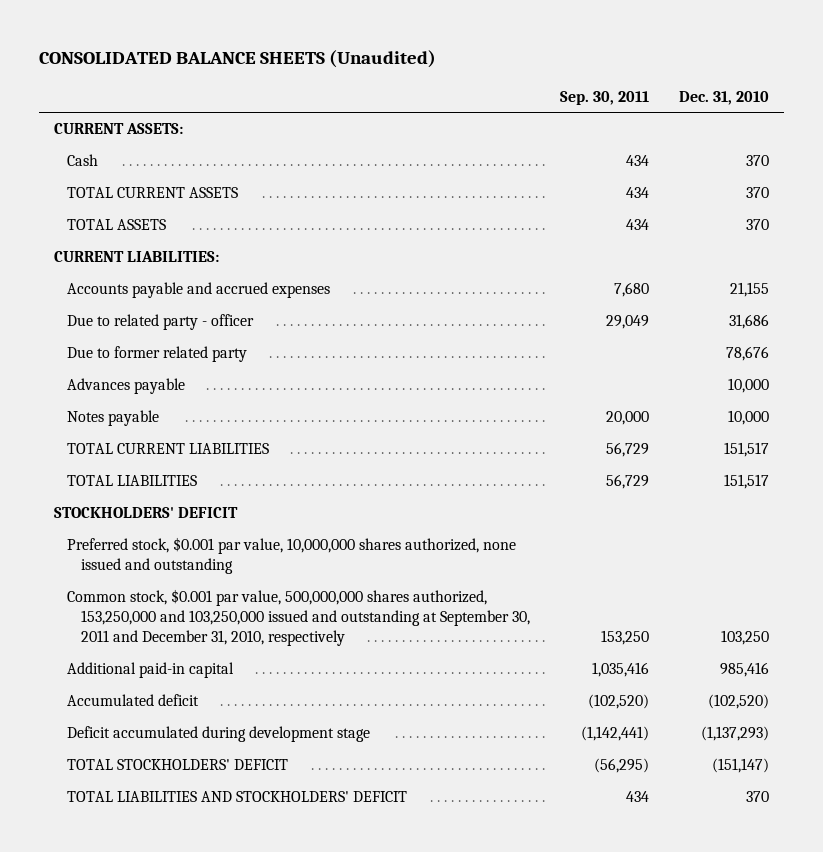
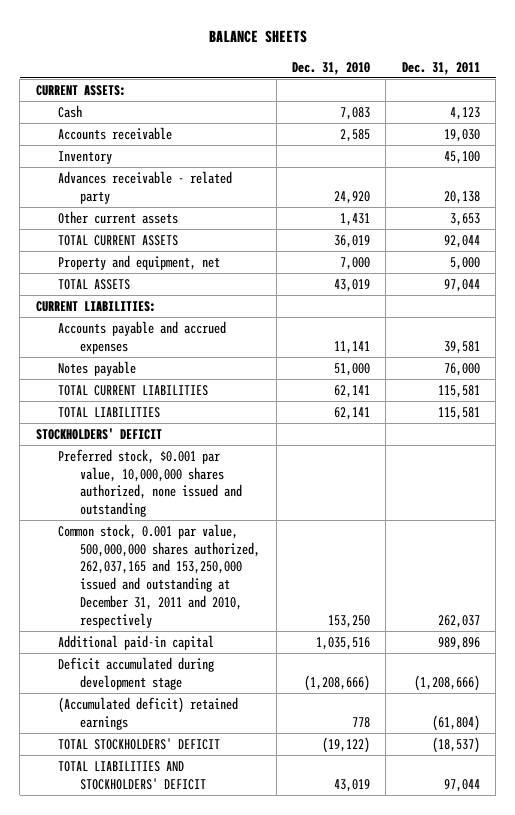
- CONSOLIDATED BALANCE SHEETS (Unaudited)
+ BALANCE SHEETS
- | Sep. 30, 2011 | Dec. 31, 2010
+ | Dec. 31, 2010 | Dec. 31, 2011
- Cash | 434 | 370
- TOTAL CURRENT ASSETS | 434 | 370
- TOTAL ASSETS | 434 | 370
+ Cash | 7,083 | 4,123
+ Accounts receivable | 2,585 | 19,030
+ Inventory | | 45,100
+ Advances receivable - related party | 24,920 | 20,138
+ Other current assets | 1,431 | 3,653
+ TOTAL CURRENT ASSETS | 36,019 | 92,044
+ Property and equipment, net | 7,000 | 5,000
+ TOTAL ASSETS | 43,019 | 97,044
- Accounts payable and accrued expenses | 7,680 | 21,155
- Due to related party - officer | 29,049 | 31,686
- Due to former related party | | 78,676
- Advances payable | | 10,000
- Notes payable | 20,000 | 10,000
- TOTAL CURRENT LIABILITIES | 56,729 | 151,517
- TOTAL LIABILITIES | 56,729 | 151,517
+ Accounts payable and accrued expenses | 11,141 | 39,581
+ Notes payable | 51,000 | 76,000
+ TOTAL CURRENT LIABILITIES | 62,141 | 115,581
+ TOTAL LIABILITIES | 62,141 | 115,581
- Common stock, $0.001 par value, 500,000,000 shares authorized, 153,250,000 and 103,250,000 issued and outstanding at September 30, 2011 and December 31, 2010, respectively | 153,250 | 103,250
- Additional paid-in capital | 1,035,416 | 985,416
- Accumulated deficit | (102,520) | (102,520)
- Deficit accumulated during development stage | (1,142,441) | (1,137,293)
- TOTAL STOCKHOLDERS' DEFICIT | (56,295) | (151,147)
- TOTAL LIABILITIES AND STOCKHOLDERS' DEFICIT | 434 | 370
+ Common stock, 0.001 par value, 500,000,000 shares authorized, 262,037,165 and 153,250,000 issued and outstanding at December 31, 2011 and 2010, respectively | 153,250 | 262,037
+ Additional paid-in capital | 1,035,516 | 989,896
+ Deficit accumulated during development stage | (1,208,666) | (1,208,666)
+ (Accumulated deficit) retained earnings | 778 | (61,804)
+ TOTAL STOCKHOLDERS' DEFICIT | (19,122) | (18,537)
+ TOTAL LIABILITIES AND STOCKHOLDERS' DEFICIT | 43,019 | 97,044

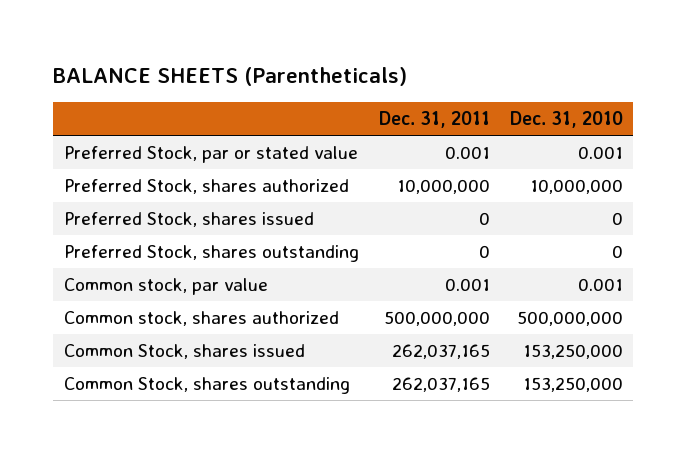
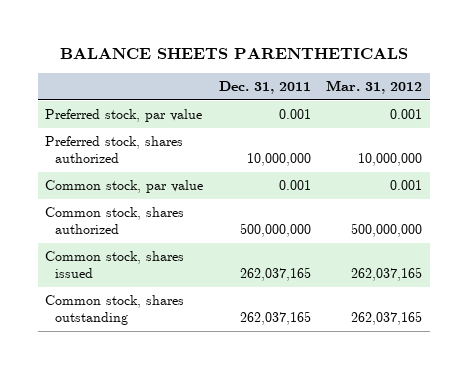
- BALANCE SHEETS (Parentheticals)
+ BALANCE SHEETS PARENTHETICALS
- | Dec. 31, 2011 | Dec. 31, 2010
+ | Dec. 31, 2011 | Mar. 31, 2012
- Preferred Stock, par or stated value | 0.001 | 0.001
- Preferred Stock, shares authorized | 10,000,000 | 10,000,000
- Preferred Stock, shares issued | 0 | 0
- Preferred Stock, shares outstanding | 0 | 0
+ Preferred stock, par value | 0.001 | 0.001
+ Preferred stock, shares authorized | 10,000,000 | 10,000,000
- Common Stock, shares issued | 262,037,165 | 153,250,000
- Common Stock, shares outstanding | 262,037,165 | 153,250,000
+ Common stock, shares issued | 262,037,165 | 262,037,165
+ Common stock, shares outstanding | 262,037,165 | 262,037,165

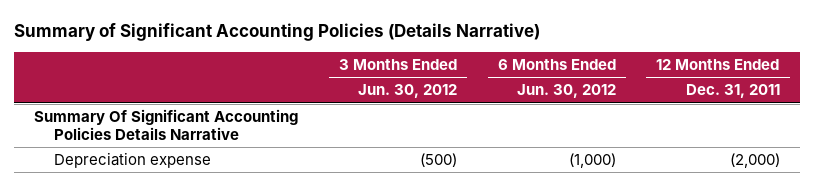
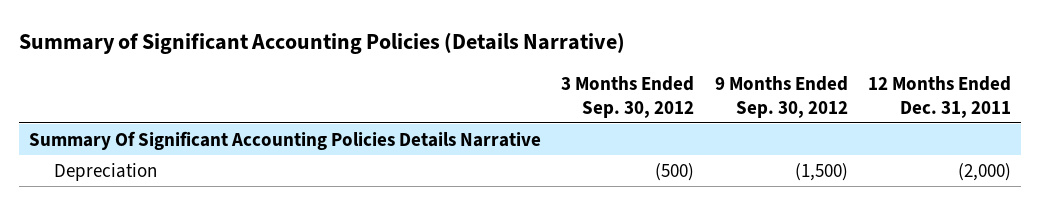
- | 3 Months Ended Jun. 30, 2012 | 6 Months Ended Jun. 30, 2012 | 12 Months Ended Dec. 31, 2011
+ | 3 Months Ended Sep. 30, 2012 | 9 Months Ended Sep. 30, 2012 | 12 Months Ended Dec. 31, 2011
- Depreciation expense | (500) | (1,000) | (2,000)
+ Depreciation | (500) | (1,500) | (2,000)

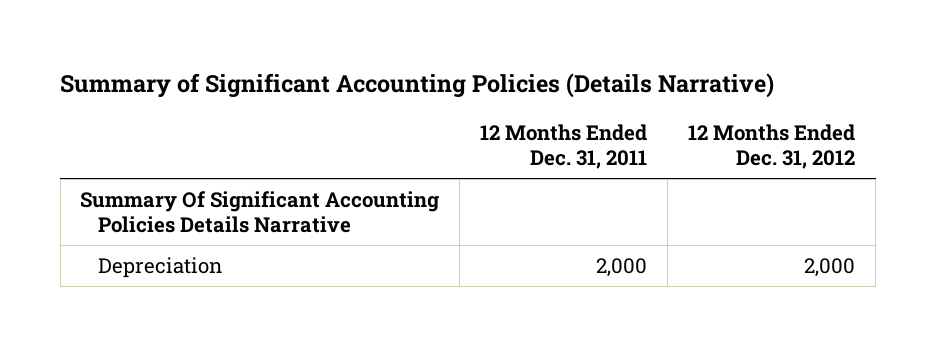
- | 3 Months Ended Sep. 30, 2012 | 9 Months Ended Sep. 30, 2012 | 12 Months Ended Dec. 31, 2011
+ | 12 Months Ended Dec. 31, 2011 | 12 Months Ended Dec. 31, 2012
- Depreciation | (500) | (1,500) | (2,000)
+ Depreciation | 2,000 | 2,000

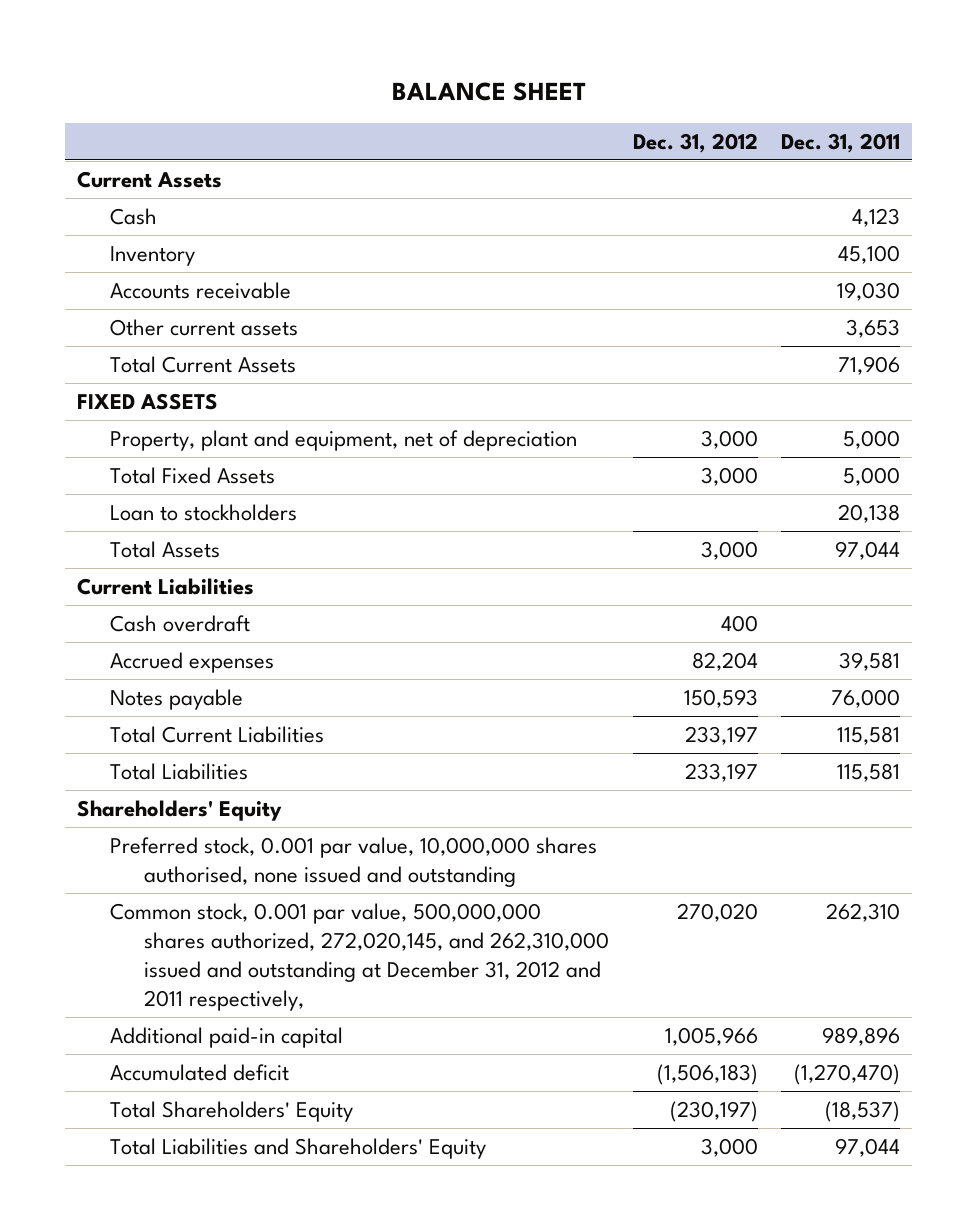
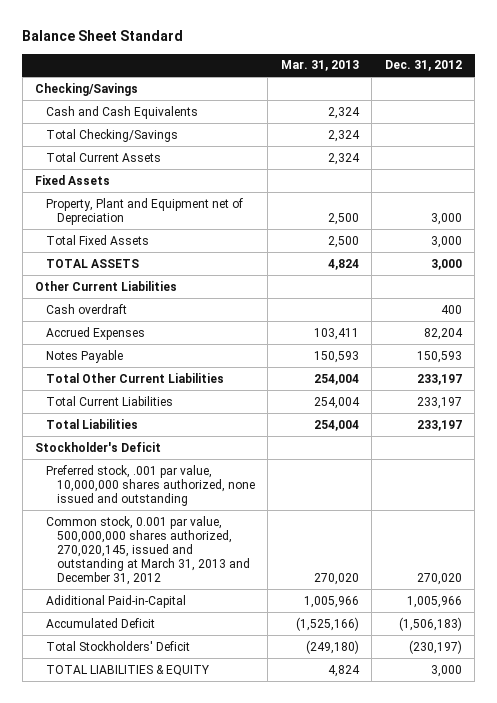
- BALANCE SHEET
+ Balance Sheet Standard
- | Dec. 31, 2012 | Dec. 31, 2011
+ | Mar. 31, 2013 | Dec. 31, 2012
- Current Assets
- Cash | | 4,123
- Inventory | | 45,100
- Accounts receivable | | 19,030
- Other current assets | | 3,653
+ Checking/Savings
+ Cash and Cash Equivalents | 2,324 |
+ Total Checking/Savings | 2,324 |
- FIXED ASSETS
- Property, plant and equipment, net of depreciation | 3,000 | 5,000
+ Fixed Assets
+ Property, Plant and Equipment net of Depreciation | 2,500 | 3,000
- Loan to stockholders | | 20,138
- Total Assets | 3,000 | 97,044
- Current Liabilities
+ TOTAL ASSETS | 4,824 | 3,000
+ Other Current Liabilities
- Accrued expenses | 82,204 | 39,581
- Notes payable | 150,593 | 76,000
+ Accrued Expenses | 103,411 | 82,204
+ Notes Payable | 150,593 | 150,593
+ Total Other Current Liabilities | 254,004 | 233,197
- Shareholders' Equity
- Preferred stock, 0.001 par value, 10,000,000 shares authorised, none issued and outstanding
- Common stock, 0.001 par value, 500,000,000 shares authorized, 272,020,145, and 262,310,000 issued and outstanding at December 31, 2012 and 2011 respectively, | 270,020 | 262,310
- Additional paid-in capital | 1,005,966 | 989,896
- Accumulated deficit | (1,506,183) | (1,270,470)
- Total Shareholders' Equity | (230,197) | (18,537)
- Total Liabilities and Shareholders' Equity | 3,000 | 97,044
+ Stockholder's Deficit
+ Preferred stock, .001 par value, 10,000,000 shares authorized, none issued and outstanding
+ Common stock, 0.001 par value, 500,000,000 shares authorized, 270,020,145, issued and outstanding at March 31, 2013 and December 31, 2012 | 270,020 | 270,020
+ Adiditional Paid-in-Capital | 1,005,966 | 1,005,966
+ Accumulated Deficit | (1,525,166) | (1,506,183)
+ Total Stockholders' Deficit | (249,180) | (230,197)
+ TOTAL LIABILITIES & EQUITY | 4,824 | 3,000

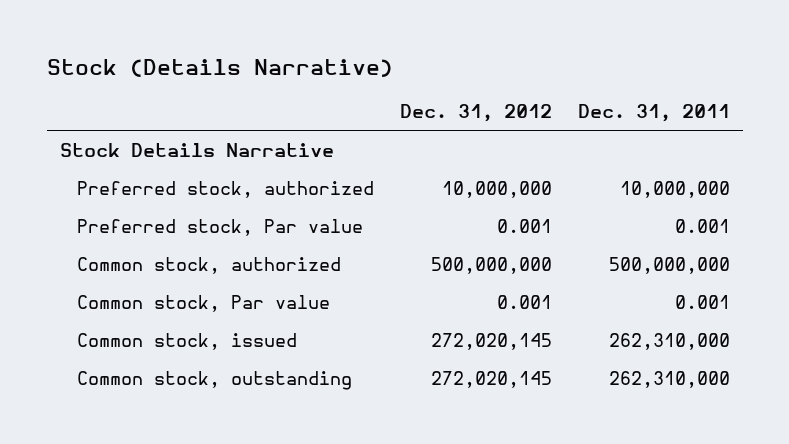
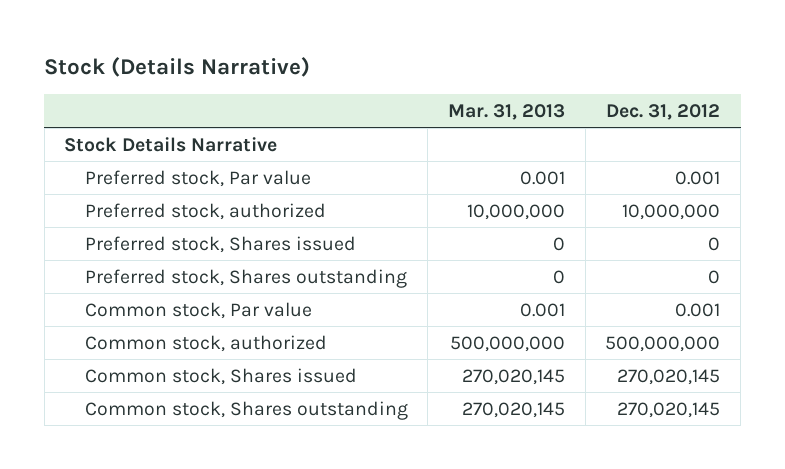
- | Dec. 31, 2012 | Dec. 31, 2011
+ | Mar. 31, 2013 | Dec. 31, 2012
moved down: Preferred stock, authorized | 10,000,000 | 10,000,000
+ Preferred stock, Shares issued | 0 | 0
+ Preferred stock, Shares outstanding | 0 | 0
- Common stock, issued | 272,020,145 | 262,310,000
- Common stock, outstanding | 272,020,145 | 262,310,000
moved down: Common stock, authorized | 500,000,000 | 500,000,000
+ Common stock, Shares issued | 270,020,145 | 270,020,145
+ Common stock, Shares outstanding | 270,020,145 | 270,020,145

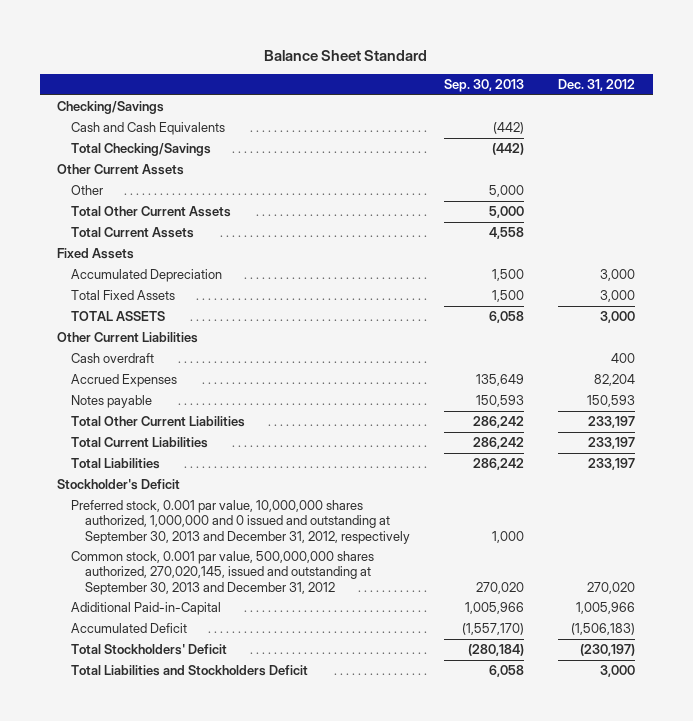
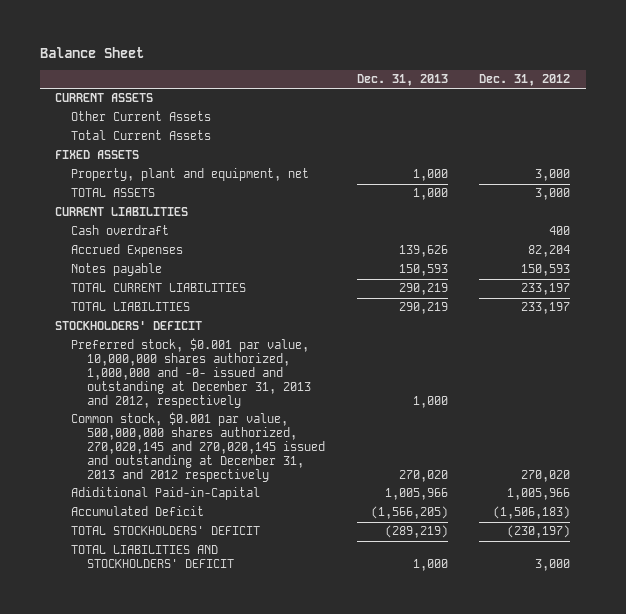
- Balance Sheet Standard
+ Balance Sheet
- | Sep. 30, 2013 | Dec. 31, 2012
+ | Dec. 31, 2013 | Dec. 31, 2012
- Checking/Savings
- Cash and Cash Equivalents | (442) |
- Total Checking/Savings | (442) |
+ CURRENT ASSETS
- Other | 5,000 |
- Total Other Current Assets | 5,000 |
- Fixed Assets
- Accumulated Depreciation | 1,500 | 3,000
- Total Fixed Assets | 1,500 | 3,000
+ FIXED ASSETS
+ Property, plant and equipment, net | 1,000 | 3,000
- Other Current Liabilities
+ CURRENT LIABILITIES
- Total Other Current Liabilities | 286,242 | 233,197
- Total Current Liabilities | 286,242 | 233,197
- Total Liabilities | 286,242 | 233,197
- Stockholder's Deficit
- Preferred stock, 0.001 par value, 10,000,000 shares authorized, 1,000,000 and 0 issued and outstanding at September 30, 2013 and December 31, 2012, respectively | 1,000 |
- Common stock, 0.001 par value, 500,000,000 shares authorized, 270,020,145, issued and outstanding at September 30, 2013 and December 31, 2012 | 270,020 | 270,020
+ TOTAL CURRENT LIABILITIES | 290,219 | 233,197
+ TOTAL LIABILITIES | 290,219 | 233,197
+ STOCKHOLDERS' DEFICIT
+ Preferred stock, $0.001 par value, 10,000,000 shares authorized, 1,000,000 and -0- issued and outstanding at December 31, 2013 and 2012, respectively | 1,000 |
+ Common stock, $0.001 par value, 500,000,000 shares authorized, 270,020,145 and 270,020,145 issued and outstanding at December 31, 2013 and 2012 respectively | 270,020 | 270,020
- Total Stockholders' Deficit | (280,184) | (230,197)
- Total Liabilities and Stockholders Deficit | 6,058 | 3,000
+ TOTAL STOCKHOLDERS' DEFICIT | (289,219) | (230,197)
+ TOTAL LIABILITIES AND STOCKHOLDERS' DEFICIT | 1,000 | 3,000

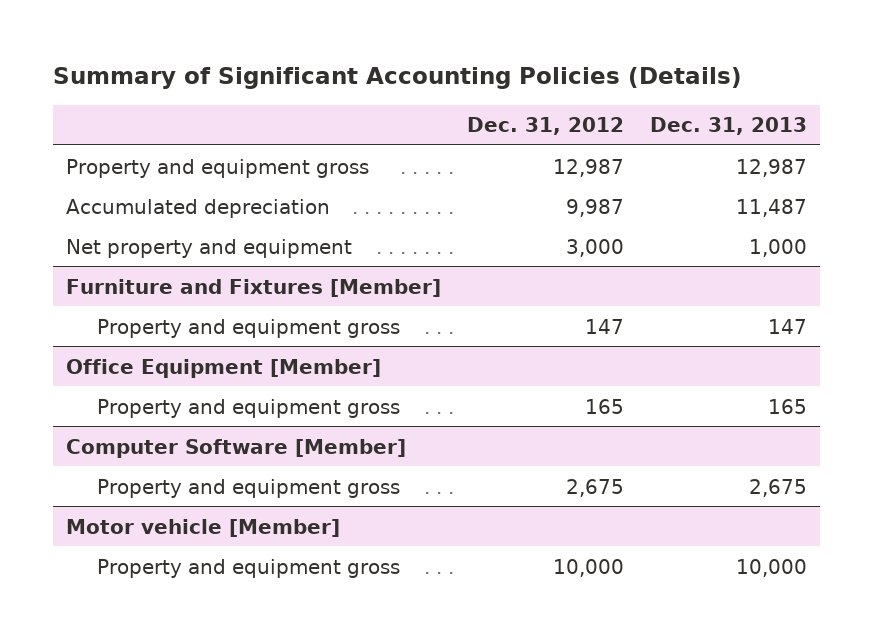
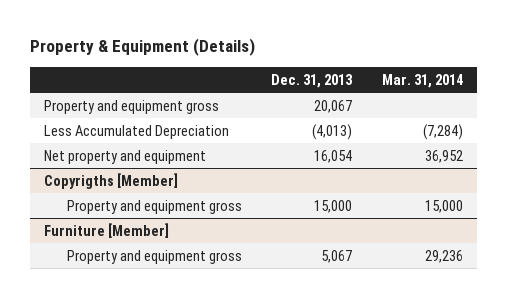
- Summary of Significant Accounting Policies (Details)
+ Property & Equipment (Details)
- | Dec. 31, 2012 | Dec. 31, 2013
+ | Dec. 31, 2013 | Mar. 31, 2014
- Property and equipment gross | 12,987 | 12,987
- Accumulated depreciation | 9,987 | 11,487
- Net property and equipment | 3,000 | 1,000
- Furniture and Fixtures [Member]
- Property and equipment gross | 147 | 147
- Office Equipment [Member]
- Property and equipment gross | 165 | 165
- Computer Software [Member]
- Property and equipment gross | 2,675 | 2,675
- Motor vehicle [Member]
- Property and equipment gross | 10,000 | 10,000
+ Property and equipment gross | 20,067 |
+ Less Accumulated Depreciation | (4,013) | (7,284)
+ Net property and equipment | 16,054 | 36,952
+ Copyrigths [Member]
+ Property and equipment gross | 15,000 | 15,000
+ Furniture [Member]
+ Property and equipment gross | 5,067 | 29,236

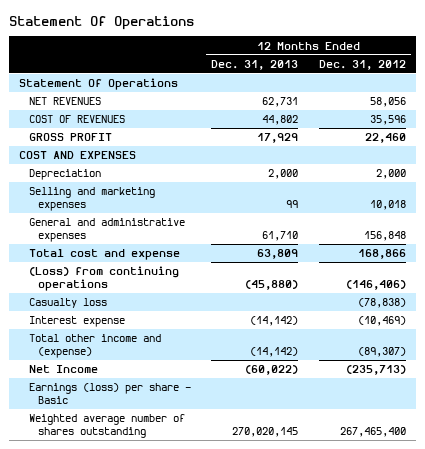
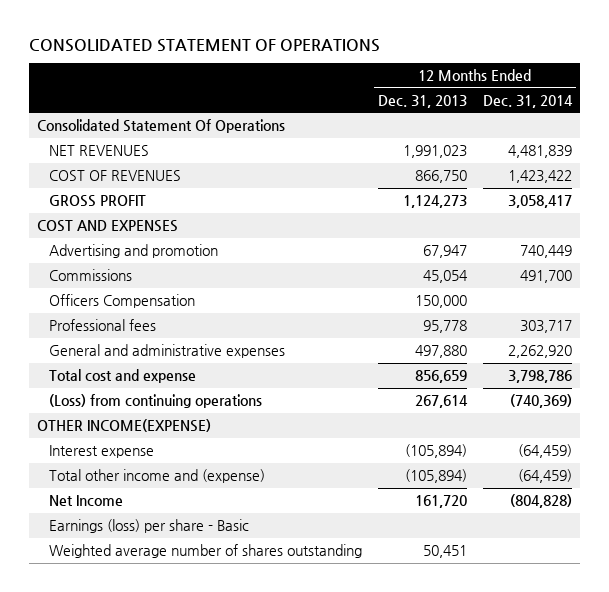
- Statement Of Operations
+ CONSOLIDATED STATEMENT OF OPERATIONS
- | 12 Months Ended Dec. 31, 2013 | 12 Months Ended Dec. 31, 2012
+ | 12 Months Ended Dec. 31, 2013 | 12 Months Ended Dec. 31, 2014
- Statement Of Operations
- NET REVENUES | 62,731 | 58,056
- COST OF REVENUES | 44,802 | 35,596
- GROSS PROFIT | 17,929 | 22,460
+ Consolidated Statement Of Operations
+ NET REVENUES | 1,991,023 | 4,481,839
+ COST OF REVENUES | 866,750 | 1,423,422
+ GROSS PROFIT | 1,124,273 | 3,058,417
- Depreciation | 2,000 | 2,000
- Selling and marketing expenses | 99 | 10,018
- General and administrative expenses | 61,710 | 156,848
- Total cost and expense | 63,809 | 168,866
- (Loss) from continuing operations | (45,880) | (146,406)
- Casualty loss | | (78,838)
- Interest expense | (14,142) | (10,469)
- Total other income and (expense) | (14,142) | (89,307)
- Net Income | (60,022) | (235,713)
+ Advertising and promotion | 67,947 | 740,449
+ Commissions | 45,054 | 491,700
+ Officers Compensation | 150,000 |
+ Professional fees | 95,778 | 303,717
+ General and administrative expenses | 497,880 | 2,262,920
+ Total cost and expense | 856,659 | 3,798,786
+ (Loss) from continuing operations | 267,614 | (740,369)
+ OTHER INCOME(EXPENSE)
+ Interest expense | (105,894) | (64,459)
+ Total other income and (expense) | (105,894) | (64,459)
+ Net Income | 161,720 | (804,828)
- Weighted average number of shares outstanding | 270,020,145 | 267,465,400
+ Weighted average number of shares outstanding | 50,451 |

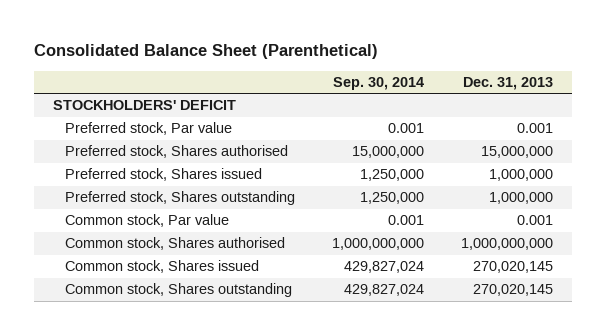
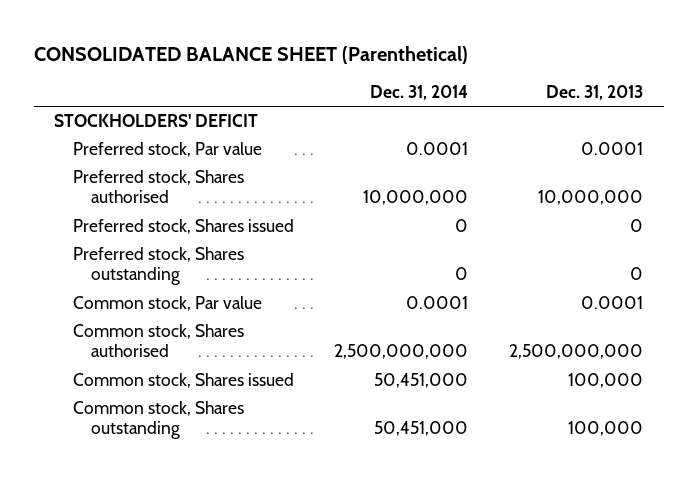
- Consolidated Balance Sheet (Parenthetical)
+ CONSOLIDATED BALANCE SHEET (Parenthetical)
- | Sep. 30, 2014 | Dec. 31, 2013
+ | Dec. 31, 2014 | Dec. 31, 2013
- Preferred stock, Par value | 0.001 | 0.001
- Preferred stock, Shares authorised | 15,000,000 | 15,000,000
- Preferred stock, Shares issued | 1,250,000 | 1,000,000
- Preferred stock, Shares outstanding | 1,250,000 | 1,000,000
- Common stock, Par value | 0.001 | 0.001
- Common stock, Shares authorised | 1,000,000,000 | 1,000,000,000
- Common stock, Shares issued | 429,827,024 | 270,020,145
- Common stock, Shares outstanding | 429,827,024 | 270,020,145
+ Preferred stock, Par value | 0.0001 | 0.0001
+ Preferred stock, Shares authorised | 10,000,000 | 10,000,000
+ Preferred stock, Shares issued | 0 | 0
+ Preferred stock, Shares outstanding | 0 | 0
+ Common stock, Par value | 0.0001 | 0.0001
+ Common stock, Shares authorised | 2,500,000,000 | 2,500,000,000
+ Common stock, Shares issued | 50,451,000 | 100,000
+ Common stock, Shares outstanding | 50,451,000 | 100,000

